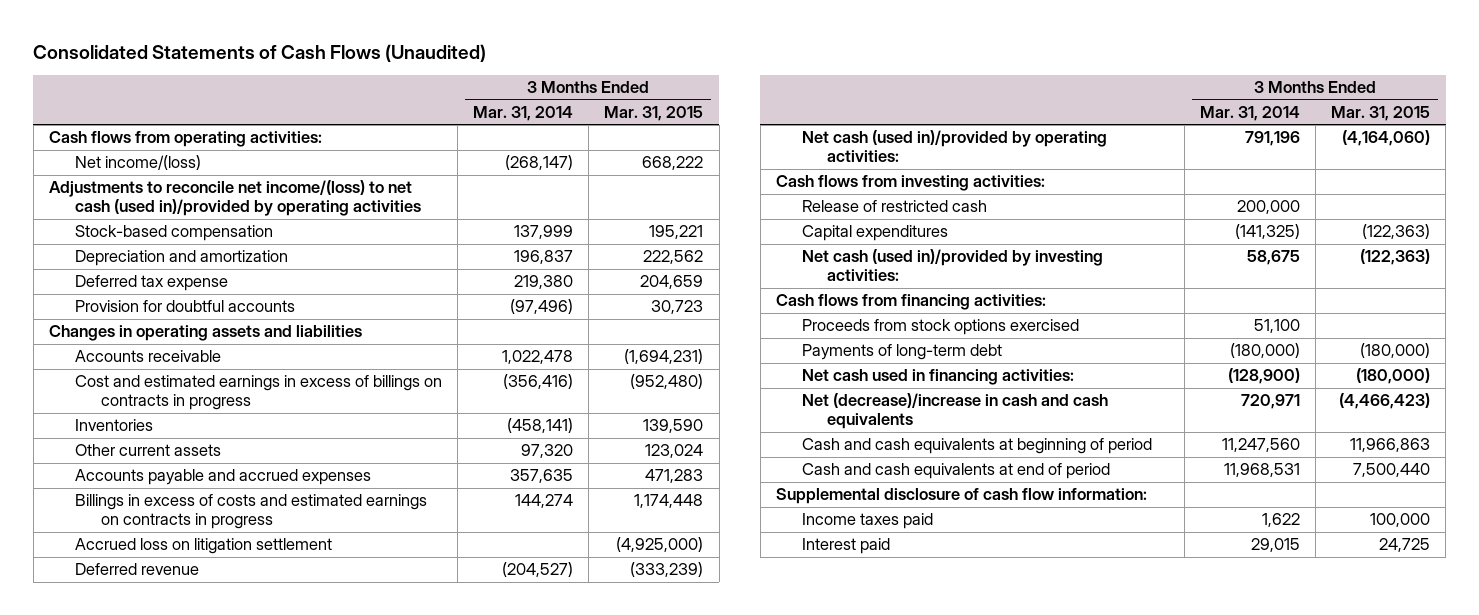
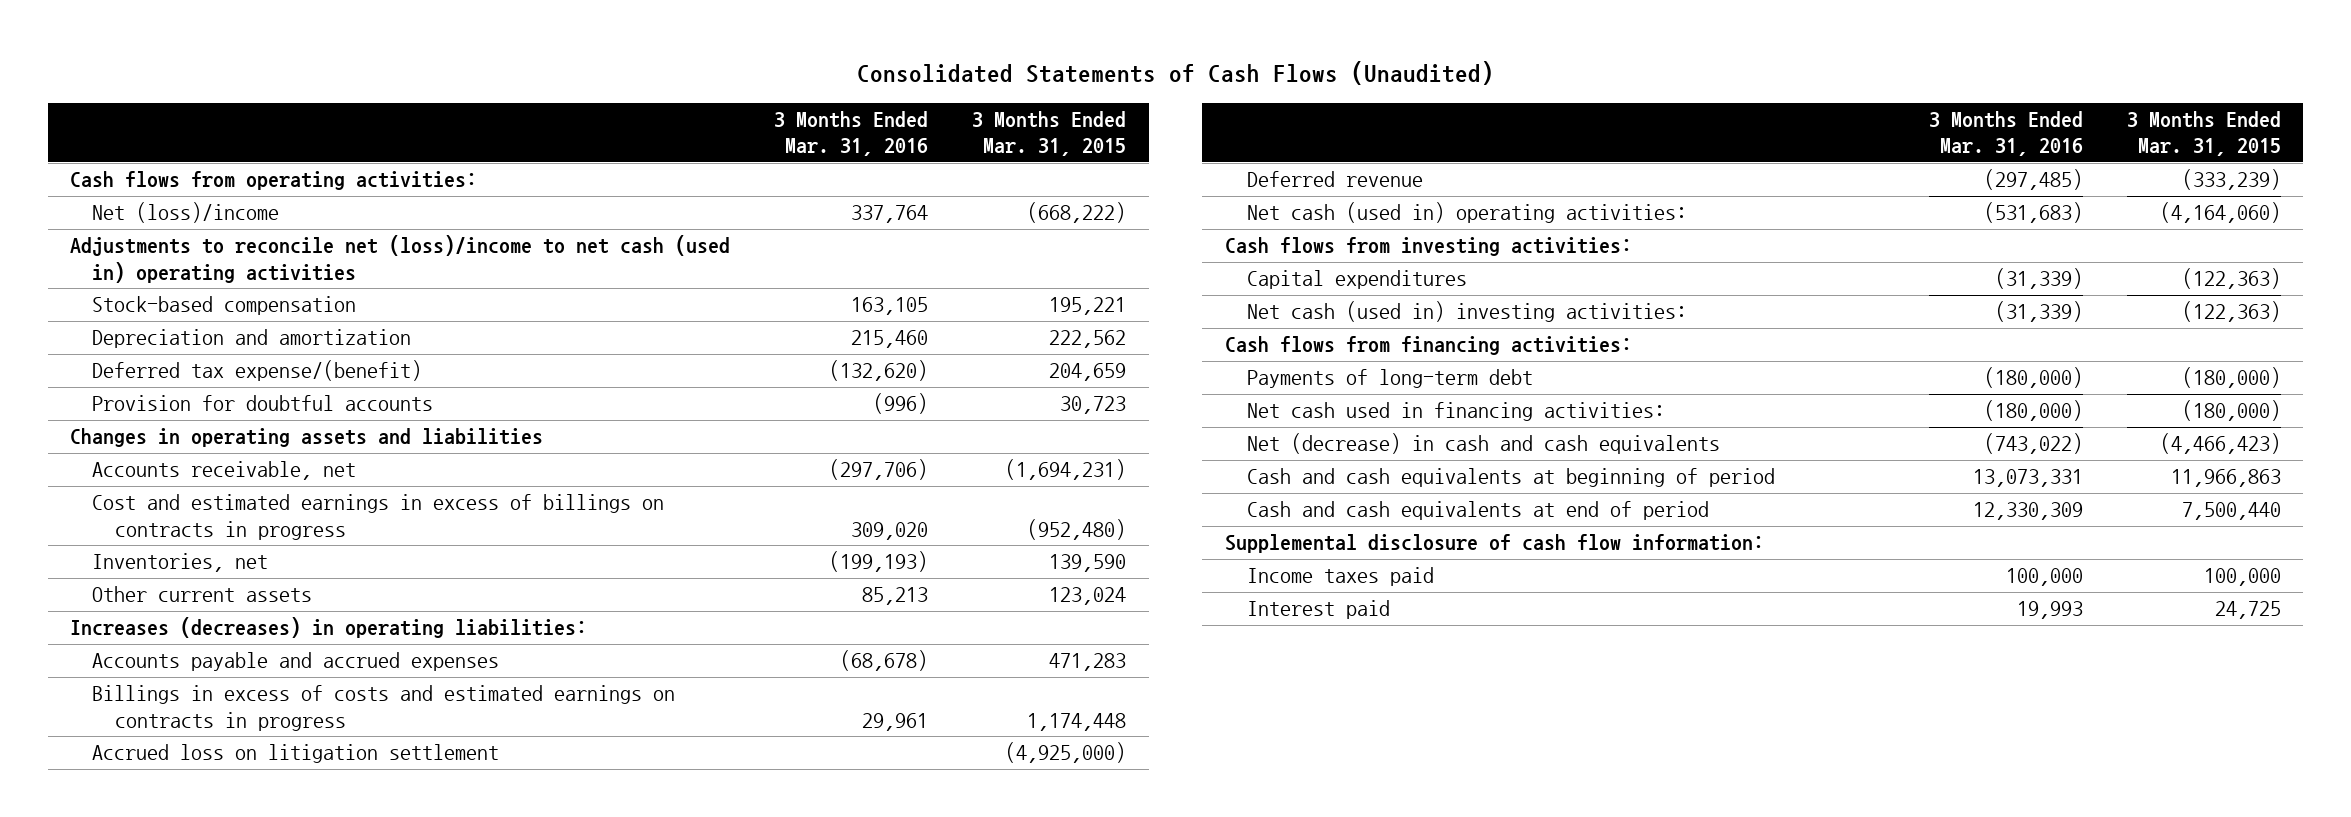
- | 3 Months Ended Mar. 31, 2014 | 3 Months Ended Mar. 31, 2015
+ | 3 Months Ended Mar. 31, 2016 | 3 Months Ended Mar. 31, 2015
- Net income/(loss) | (268,147) | 668,222
- Adjustments to reconcile net income/(loss) to net cash (used in)/provided by operating activities
+ Net (loss)/income | 337,764 | (668,222)
+ Adjustments to reconcile net (loss)/income to net cash (used in) operating activities
- Deferred tax expense | 219,380 | 204,659
+ Deferred tax expense/(benefit) | (132,620) | 204,659
- Accounts receivable | 1,022,478 | (1,694,231)
+ Accounts receivable, net | (297,706) | (1,694,231)
- Inventories | (458,141) | 139,590
+ Inventories, net | (199,193) | 139,590
+ Increases (decreases) in operating liabilities:
- Net cash (used in)/provided by operating activities: | 791,196 | (4,164,060)
+ Net cash (used in) operating activities: | (531,683) | (4,164,060)
- Release of restricted cash | 200,000 |
- Net cash (used in)/provided by investing activities: | 58,675 | (122,363)
+ Net cash (used in) investing activities: | (31,339) | (122,363)
- Proceeds from stock options exercised | 51,100 |
- Net (decrease)/increase in cash and cash equivalents | 720,971 | (4,466,423)
+ Net (decrease) in cash and cash equivalents | (743,022) | (4,466,423)

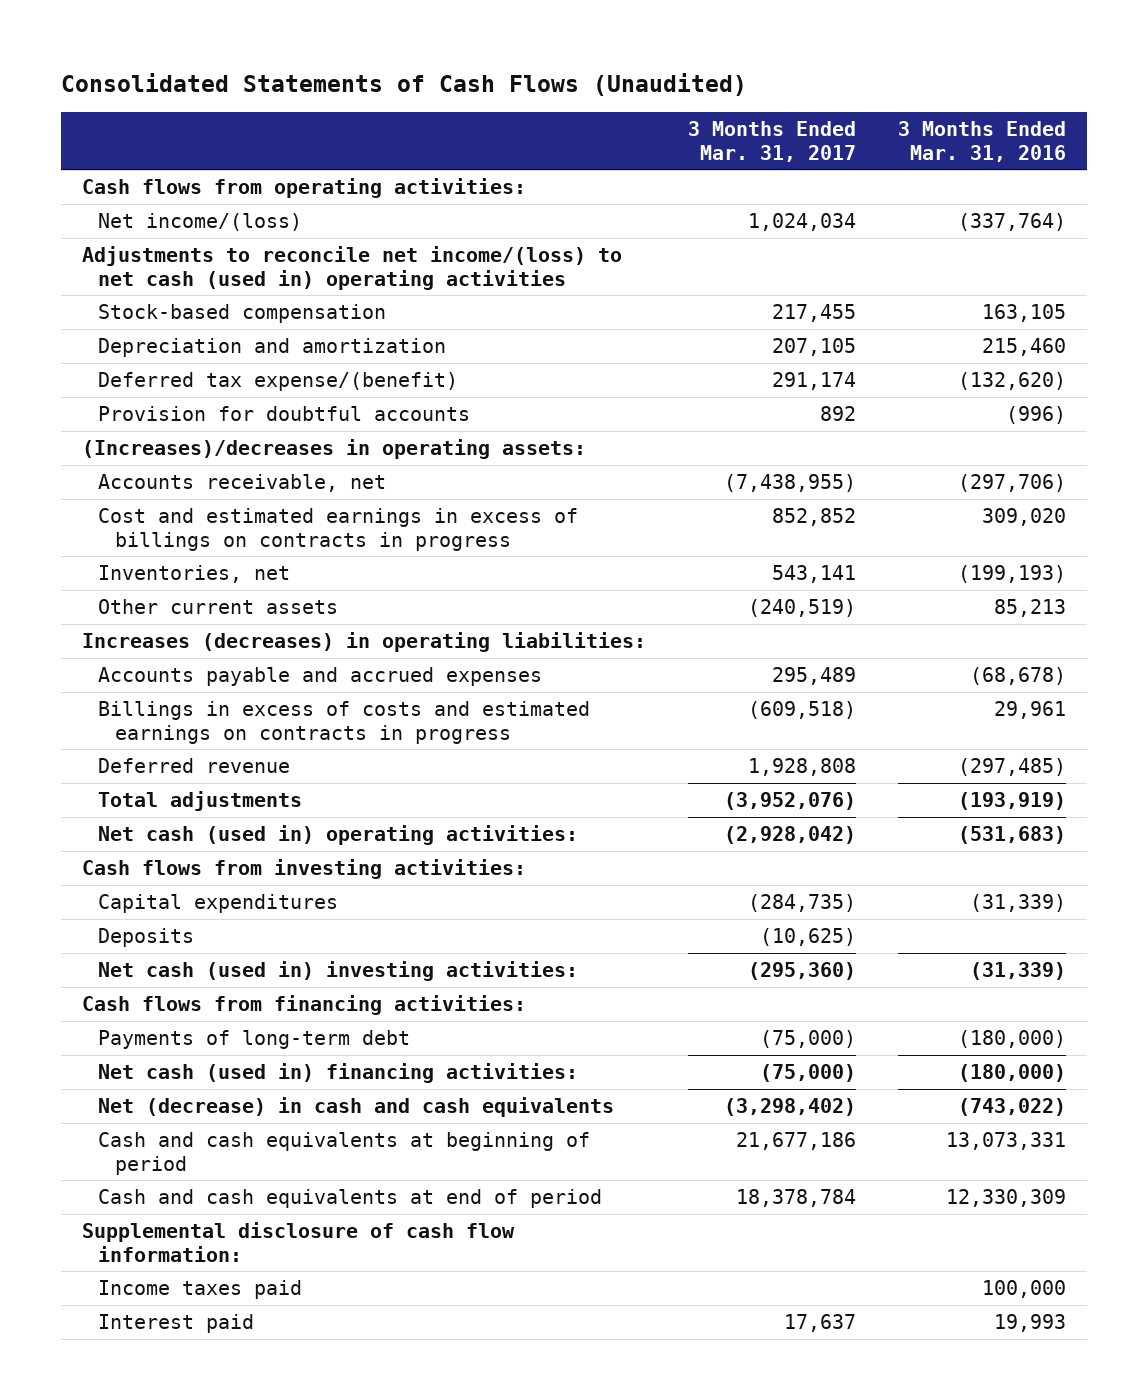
- | 3 Months Ended Mar. 31, 2016 | 3 Months Ended Mar. 31, 2015
+ | 3 Months Ended Mar. 31, 2017 | 3 Months Ended Mar. 31, 2016
- Net (loss)/income | 337,764 | (668,222)
- Adjustments to reconcile net (loss)/income to net cash (used in) operating activities
+ Net income/(loss) | 1,024,034 | (337,764)
+ Adjustments to reconcile net income/(loss) to net cash (used in) operating activities
- Changes in operating assets and liabilities
+ (Increases)/decreases in operating assets:
- Accrued loss on litigation settlement | | (4,925,000)
+ Total adjustments | (3,952,076) | (193,919)
+ Deposits | (10,625) |
- Net cash used in financing activities: | (180,000) | (180,000)
+ Net cash (used in) financing activities: | (75,000) | (180,000)

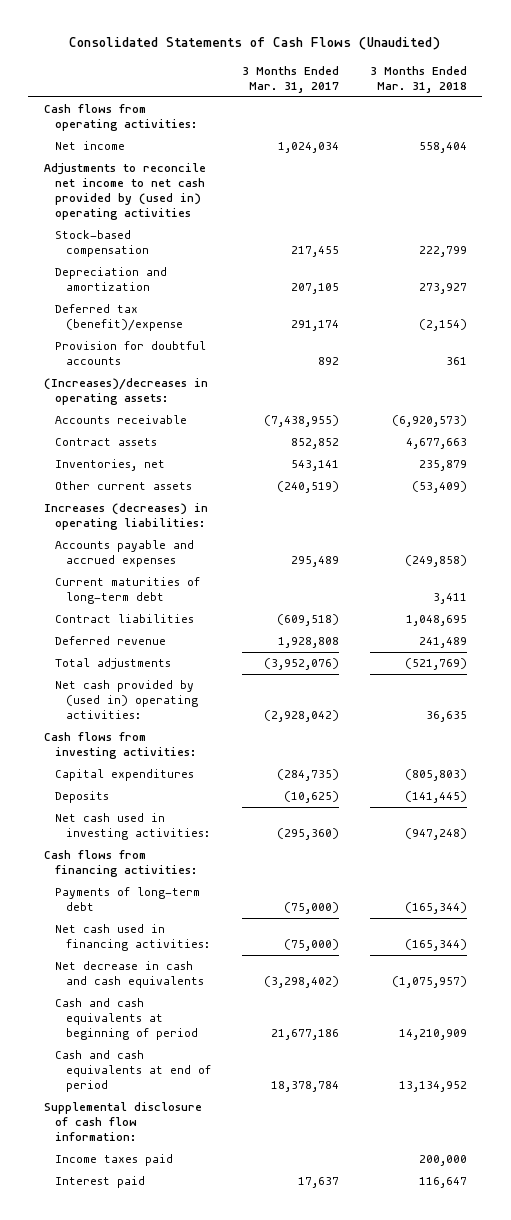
- | 3 Months Ended Mar. 31, 2017 | 3 Months Ended Mar. 31, 2016
+ | 3 Months Ended Mar. 31, 2017 | 3 Months Ended Mar. 31, 2018
- Net income/(loss) | 1,024,034 | (337,764)
- Adjustments to reconcile net income/(loss) to net cash (used in) operating activities
+ Net income | 1,024,034 | 558,404
+ Adjustments to reconcile net income to net cash provided by (used in) operating activities
- Deferred tax expense/(benefit) | 291,174 | (132,620)
+ Deferred tax (benefit)/expense | 291,174 | (2,154)
- Accounts receivable, net | (7,438,955) | (297,706)
- Cost and estimated earnings in excess of billings on contracts in progress | 852,852 | 309,020
+ Accounts receivable | (7,438,955) | (6,920,573)
+ Contract assets | 852,852 | 4,677,663
- Billings in excess of costs and estimated earnings on contracts in progress | (609,518) | 29,961
+ Current maturities of long-term debt | | 3,411
+ Contract liabilities | (609,518) | 1,048,695
- Net cash (used in) operating activities: | (2,928,042) | (531,683)
+ Net cash provided by (used in) operating activities: | (2,928,042) | 36,635
- Net cash (used in) investing activities: | (295,360) | (31,339)
+ Net cash used in investing activities: | (295,360) | (947,248)
- Net cash (used in) financing activities: | (75,000) | (180,000)
- Net (decrease) in cash and cash equivalents | (3,298,402) | (743,022)
+ Net cash used in financing activities: | (75,000) | (165,344)
+ Net decrease in cash and cash equivalents | (3,298,402) | (1,075,957)

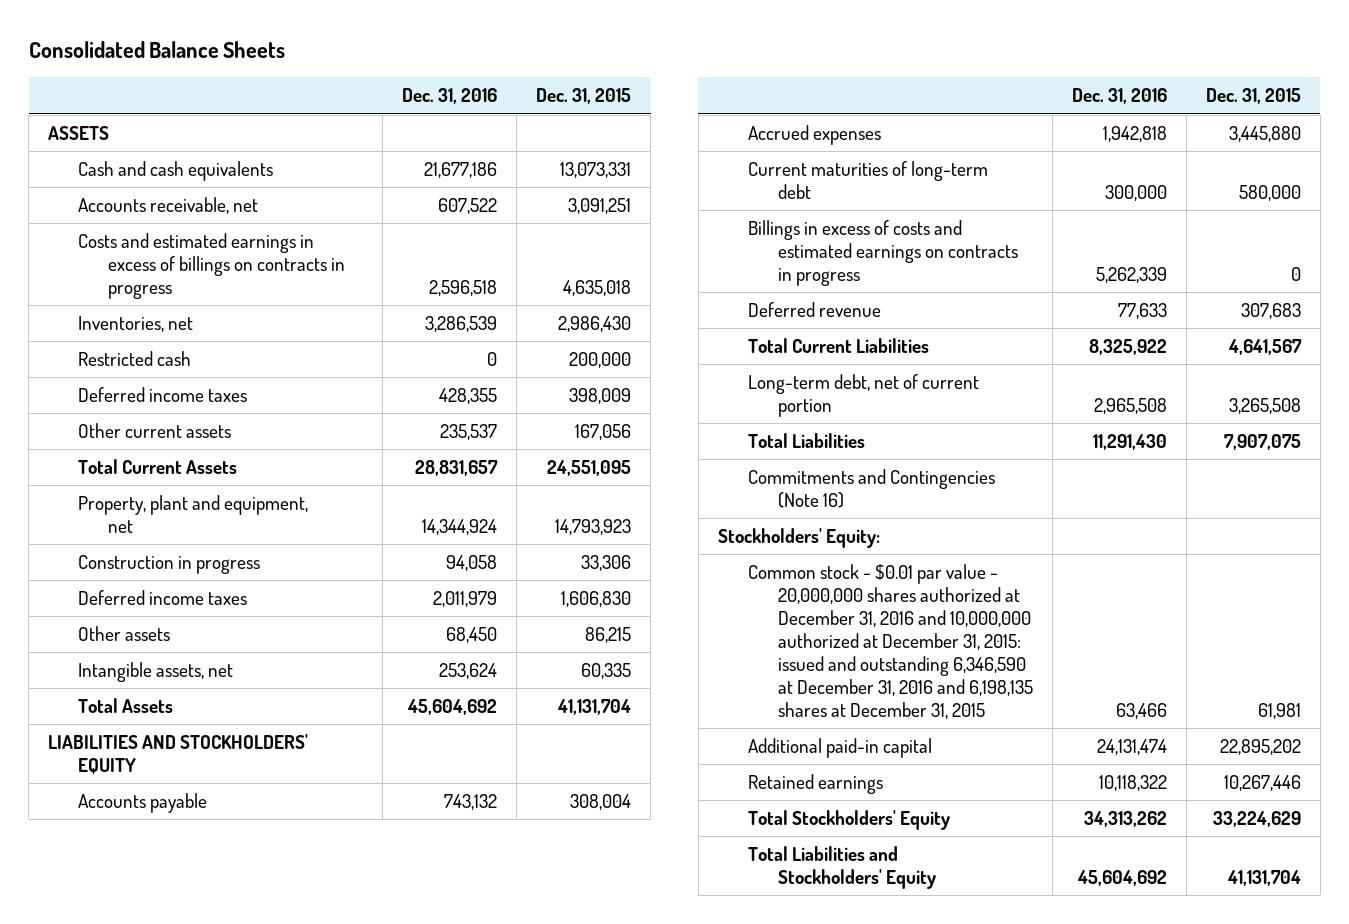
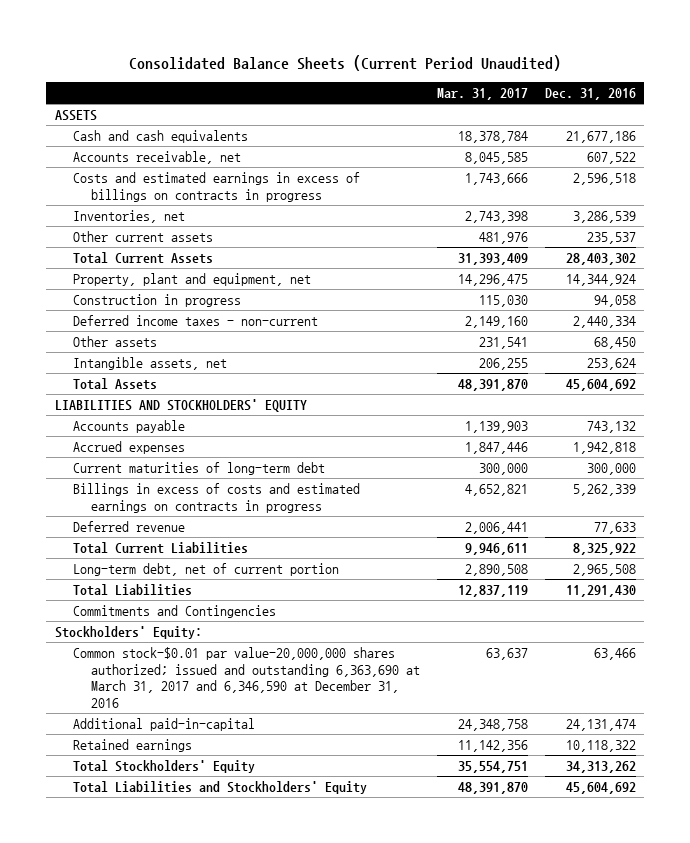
- Consolidated Balance Sheets
+ Consolidated Balance Sheets (Current Period Unaudited)
- | Dec. 31, 2016 | Dec. 31, 2015
+ | Mar. 31, 2017 | Dec. 31, 2016
- Restricted cash | 0 | 200,000
- Deferred income taxes | 428,355 | 398,009
- Total Current Assets | 28,831,657 | 24,551,095
+ Total Current Assets | 31,393,409 | 28,403,302
- Deferred income taxes | 2,011,979 | 1,606,830
+ Deferred income taxes - non-current | 2,149,160 | 2,440,334
- Commitments and Contingencies (Note 16)
+ Commitments and Contingencies
- Common stock - $0.01 par value - 20,000,000 shares authorized at December 31, 2016 and 10,000,000 authorized at December 31, 2015: issued and outstanding 6,346,590 at December 31, 2016 and 6,198,135 shares at December 31, 2015 | 63,466 | 61,981
- Additional paid-in capital | 24,131,474 | 22,895,202
+ Common stock-$0.01 par value-20,000,000 shares authorized; issued and outstanding 6,363,690 at March 31, 2017 and 6,346,590 at December 31, 2016 | 63,637 | 63,466
+ Additional paid-in-capital | 24,348,758 | 24,131,474

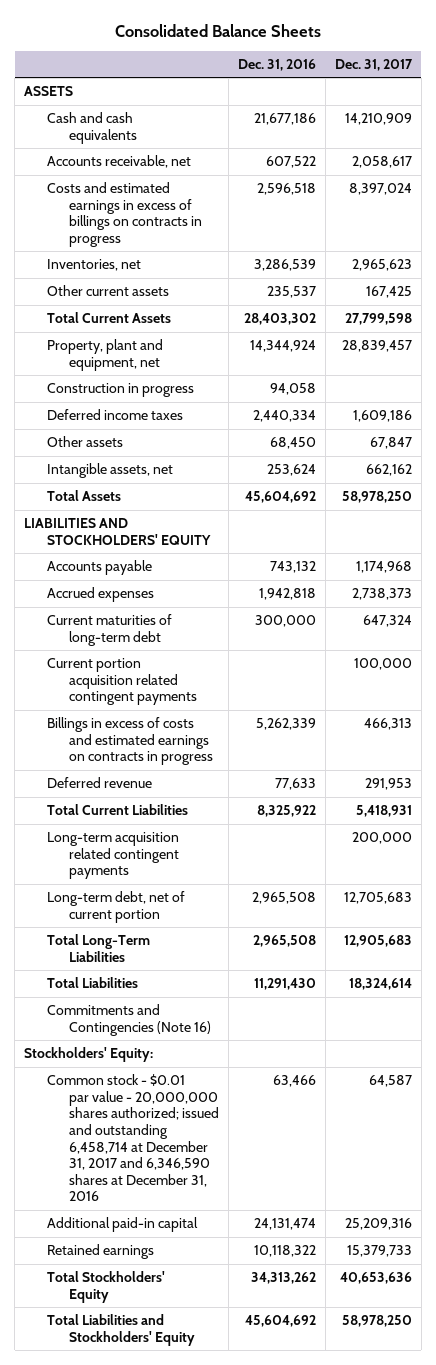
- Consolidated Balance Sheets (Current Period Unaudited)
+ Consolidated Balance Sheets
- | Mar. 31, 2017 | Dec. 31, 2016
+ | Dec. 31, 2016 | Dec. 31, 2017
- Deferred income taxes - non-current | 2,149,160 | 2,440,334
+ Deferred income taxes | 2,440,334 | 1,609,186
+ Current portion acquisition related contingent payments | | 100,000
+ Long-term acquisition related contingent payments | | 200,000
+ Total Long-Term Liabilities | 2,965,508 | 12,905,683
- Commitments and Contingencies
+ Commitments and Contingencies (Note 16)
- Common stock-$0.01 par value-20,000,000 shares authorized; issued and outstanding 6,363,690 at March 31, 2017 and 6,346,590 at December 31, 2016 | 63,637 | 63,466
- Additional paid-in-capital | 24,348,758 | 24,131,474
+ Common stock - $0.01 par value - 20,000,000 shares authorized; issued and outstanding 6,458,714 at December 31, 2017 and 6,346,590 shares at December 31, 2016 | 63,466 | 64,587
+ Additional paid-in capital | 24,131,474 | 25,209,316

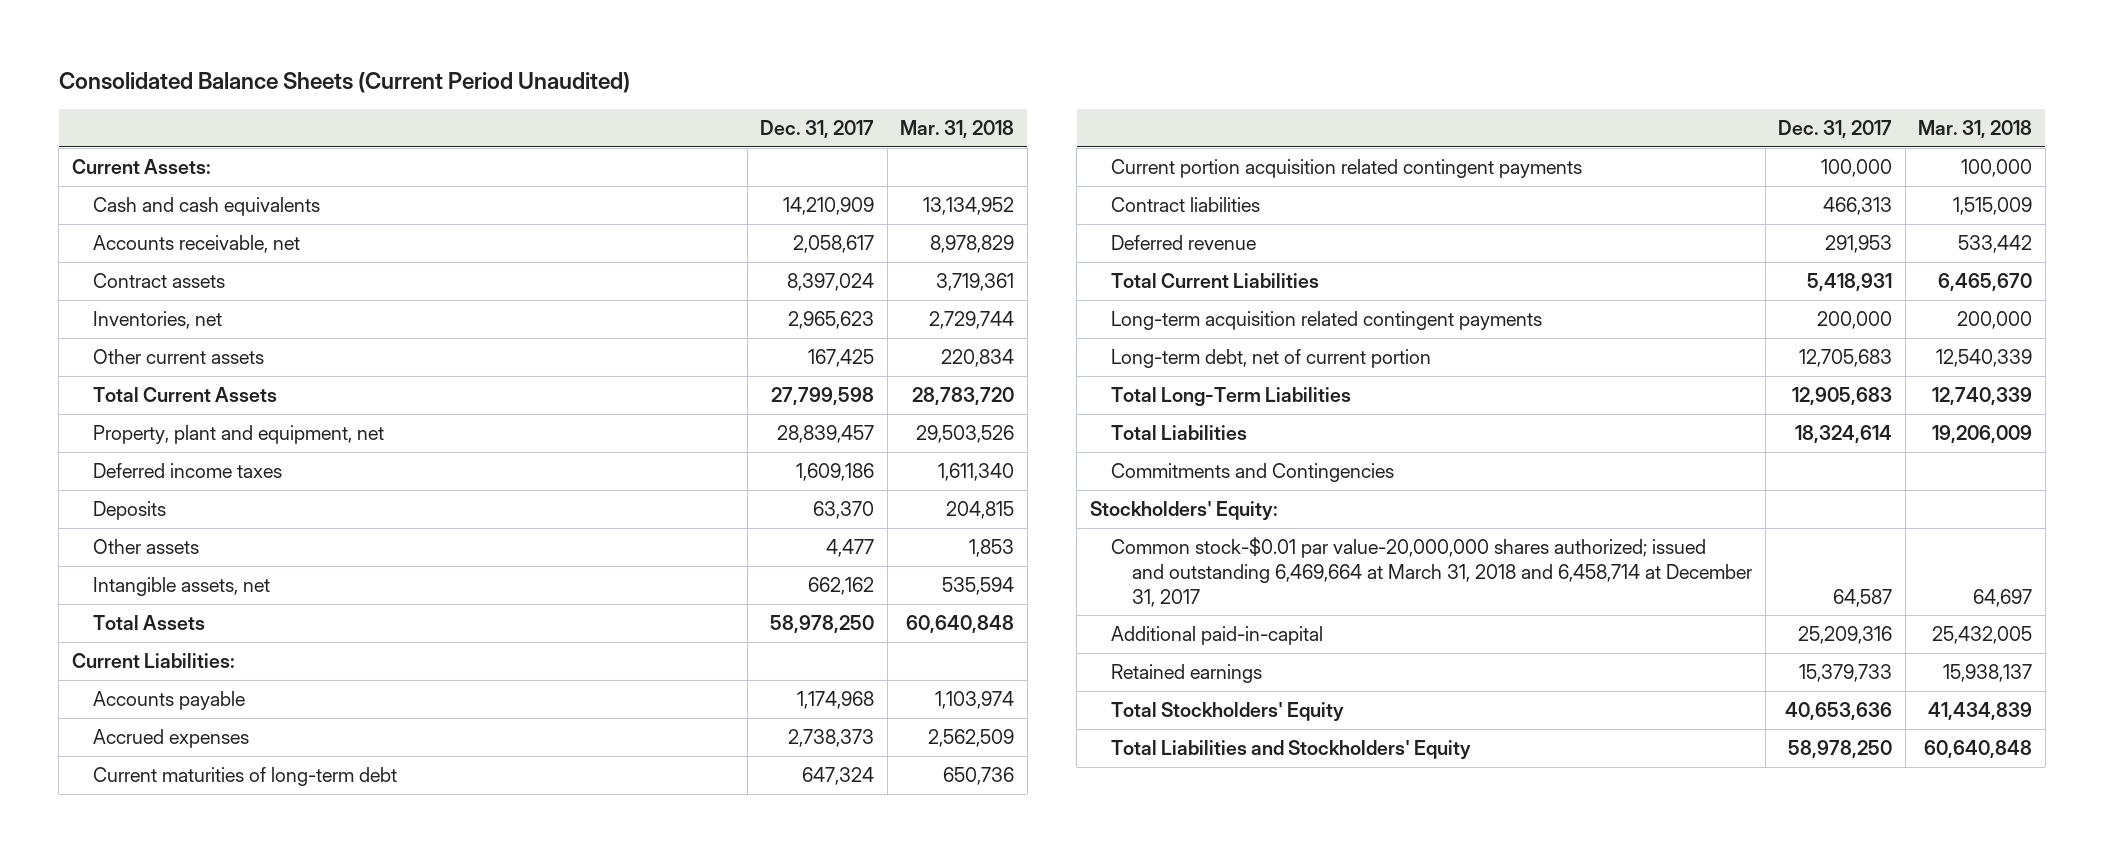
- Consolidated Balance Sheets
+ Consolidated Balance Sheets (Current Period Unaudited)
- | Dec. 31, 2016 | Dec. 31, 2017
+ | Dec. 31, 2017 | Mar. 31, 2018
- ASSETS
+ Current Assets:
- Costs and estimated earnings in excess of billings on contracts in progress | 2,596,518 | 8,397,024
+ Contract assets | 8,397,024 | 3,719,361
- Construction in progress | 94,058 |
- Other assets | 68,450 | 67,847
+ Deposits | 63,370 | 204,815
+ Other assets | 4,477 | 1,853
- LIABILITIES AND STOCKHOLDERS' EQUITY
+ Current Liabilities:
- Billings in excess of costs and estimated earnings on contracts in progress | 5,262,339 | 466,313
+ Contract liabilities | 466,313 | 1,515,009
- Commitments and Contingencies (Note 16)
+ Commitments and Contingencies
- Common stock - $0.01 par value - 20,000,000 shares authorized; issued and outstanding 6,458,714 at December 31, 2017 and 6,346,590 shares at December 31, 2016 | 63,466 | 64,587
- Additional paid-in capital | 24,131,474 | 25,209,316
+ Common stock-$0.01 par value-20,000,000 shares authorized; issued and outstanding 6,469,664 at March 31, 2018 and 6,458,714 at December 31, 2017 | 64,587 | 64,697
+ Additional paid-in-capital | 25,209,316 | 25,432,005

